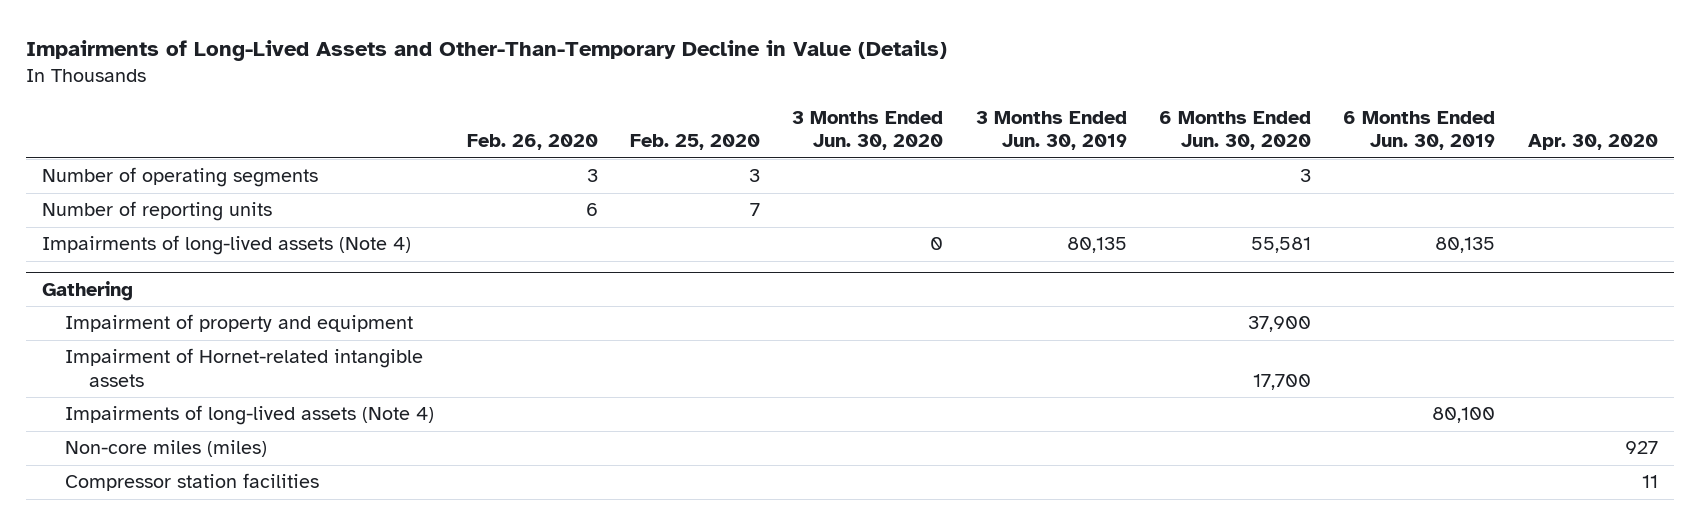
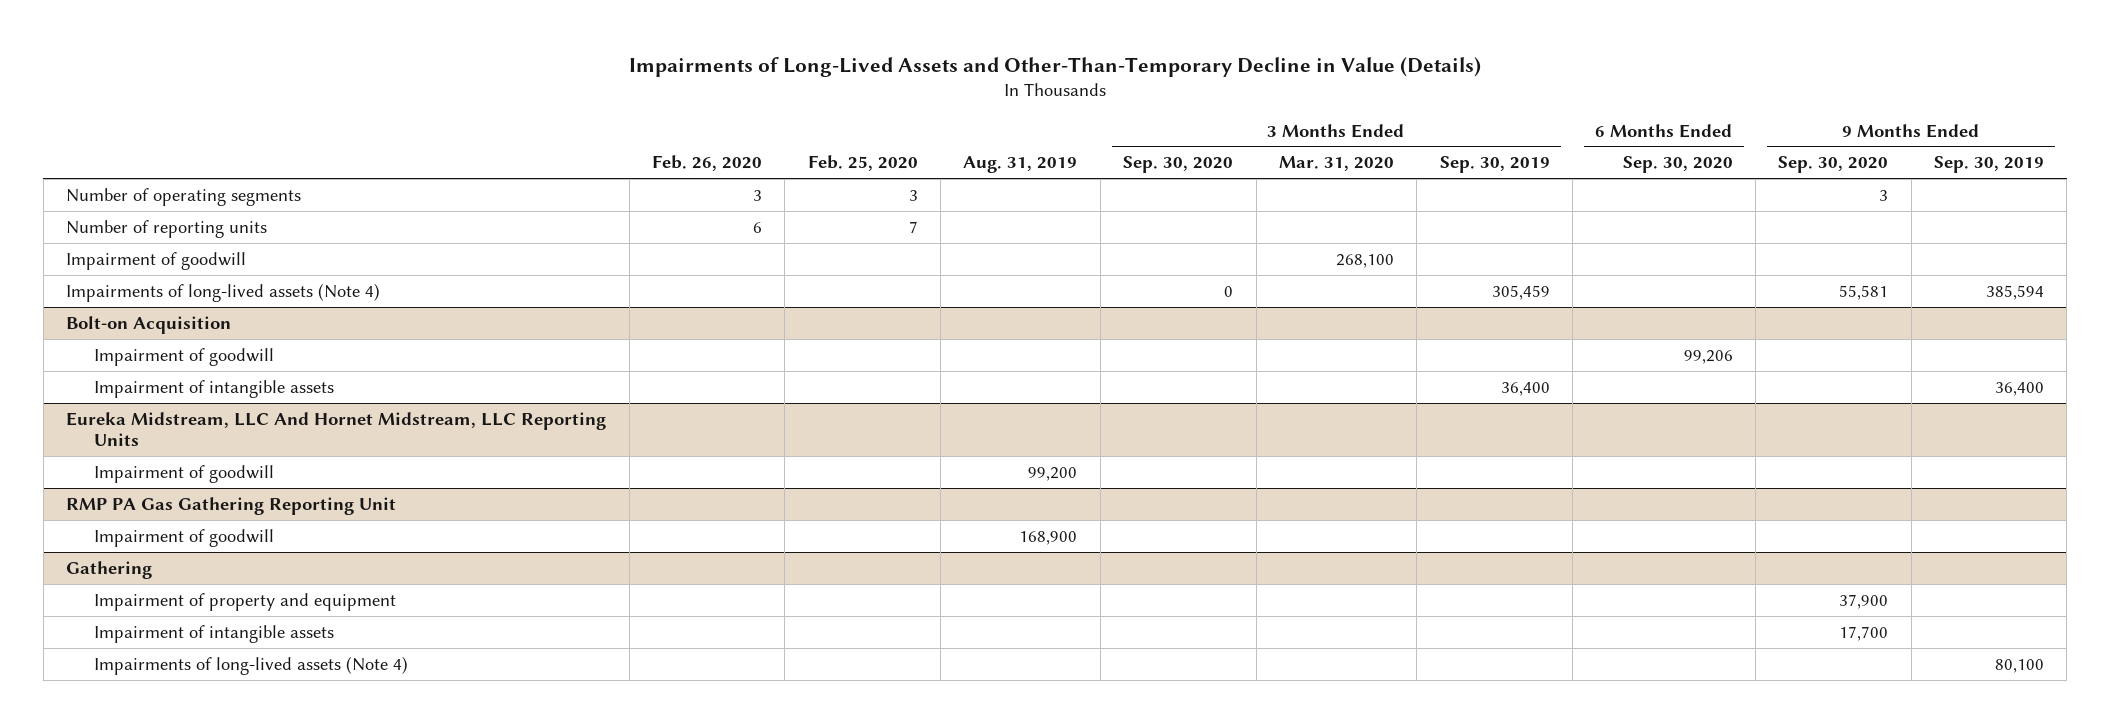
- | Feb. 26, 2020 | Feb. 25, 2020 | 3 Months Ended Jun. 30, 2020 | 3 Months Ended Jun. 30, 2019 | 6 Months Ended Jun. 30, 2020 | 6 Months Ended Jun. 30, 2019 | Apr. 30, 2020
+ | Feb. 26, 2020 | Feb. 25, 2020 | Aug. 31, 2019 | 3 Months Ended Sep. 30, 2020 | 3 Months Ended Mar. 31, 2020 | 3 Months Ended Sep. 30, 2019 | 6 Months Ended Sep. 30, 2020 | 9 Months Ended Sep. 30, 2020 | 9 Months Ended Sep. 30, 2019
+ Impairment of goodwill | | | | | 268,100 | | | |
+ Bolt-on Acquisition
+ Impairment of goodwill | | | | | | | 99,206 | |
+ Impairment of intangible assets | | | | | | 36,400 | | | 36,400
+ Eureka Midstream, LLC And Hornet Midstream, LLC Reporting Units
+ Impairment of goodwill | | | 99,200 | | | | | |
+ RMP PA Gas Gathering Reporting Unit
+ Impairment of goodwill | | | 168,900 | | | | | |
@ Gathering
- Impairment of Hornet-related intangible assets | | | | | 17,700 | |
+ Impairment of intangible assets | | | | | | | | 17,700 |
- Non-core miles (miles) | | | | | | | 927
- Compressor station facilities | | | | | | | 11

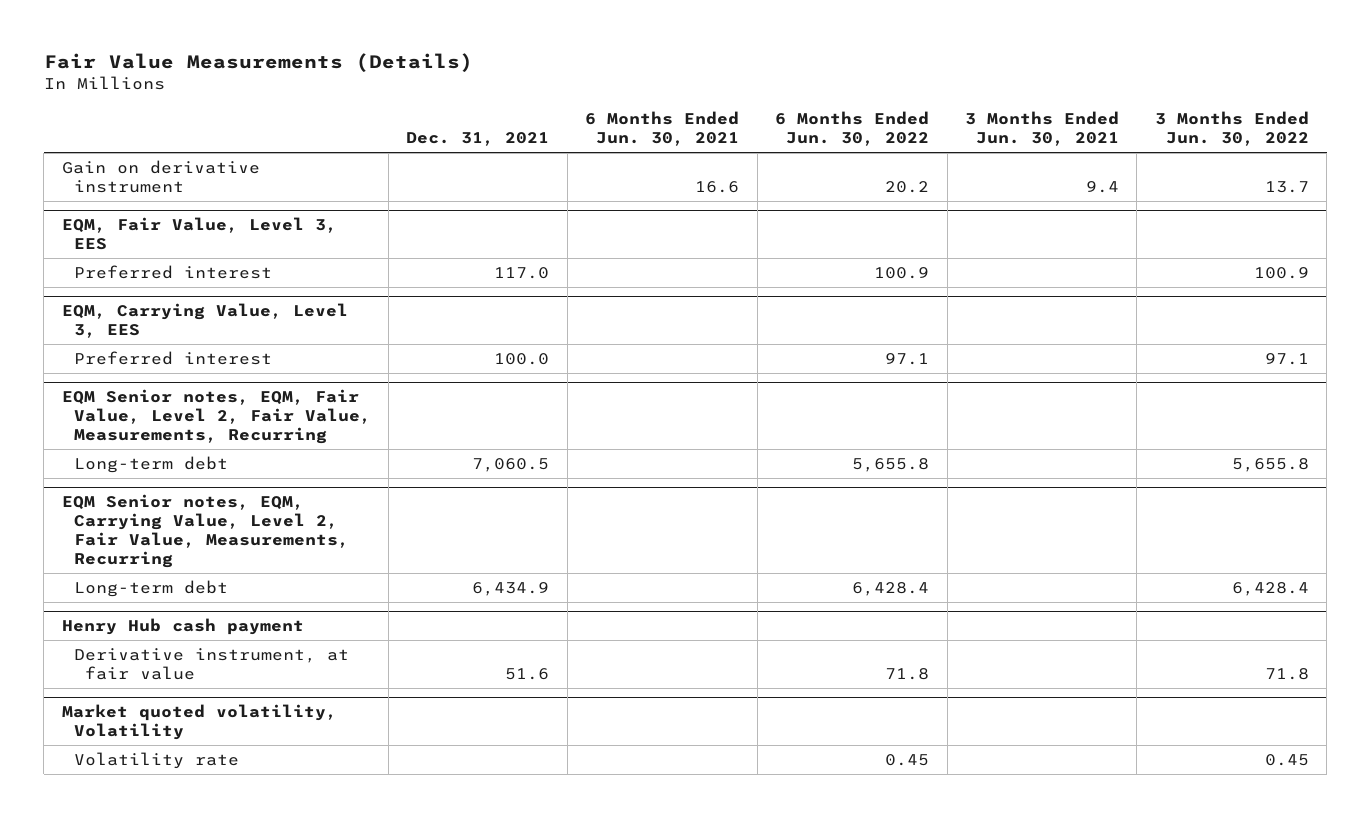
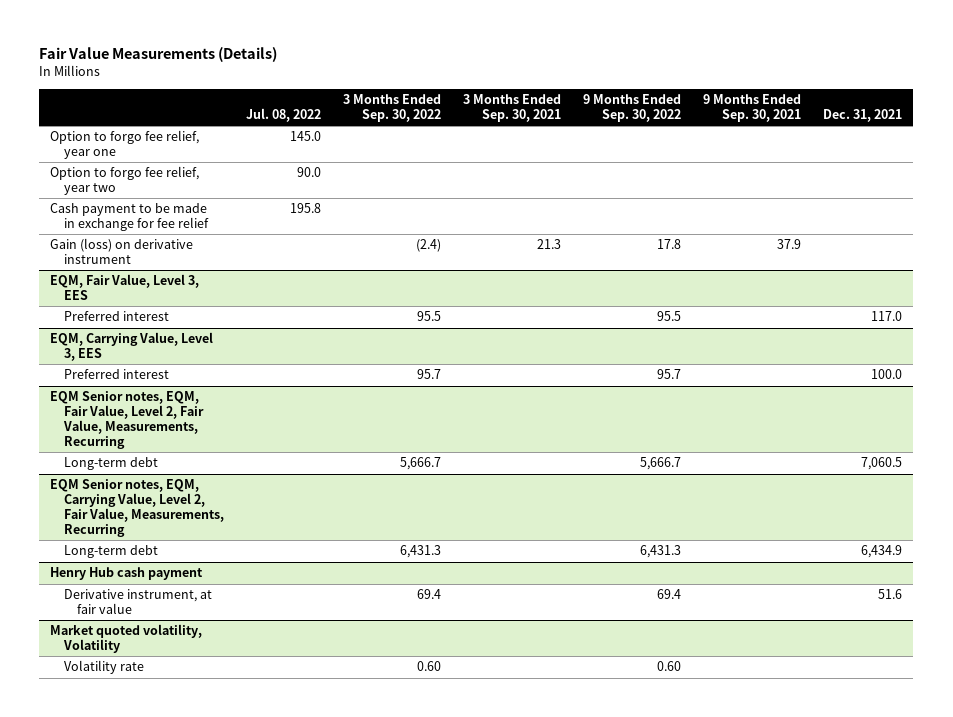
- | Dec. 31, 2021 | 6 Months Ended Jun. 30, 2021 | 6 Months Ended Jun. 30, 2022 | 3 Months Ended Jun. 30, 2021 | 3 Months Ended Jun. 30, 2022
+ | Jul. 08, 2022 | 3 Months Ended Sep. 30, 2022 | 3 Months Ended Sep. 30, 2021 | 9 Months Ended Sep. 30, 2022 | 9 Months Ended Sep. 30, 2021 | Dec. 31, 2021
- Gain on derivative instrument | | 16.6 | 20.2 | 9.4 | 13.7
+ Option to forgo fee relief, year one | 145.0 | | | | |
+ Option to forgo fee relief, year two | 90.0 | | | | |
+ Cash payment to be made in exchange for fee relief | 195.8 | | | | |
+ Gain (loss) on derivative instrument | | (2.4) | 21.3 | 17.8 | 37.9 |

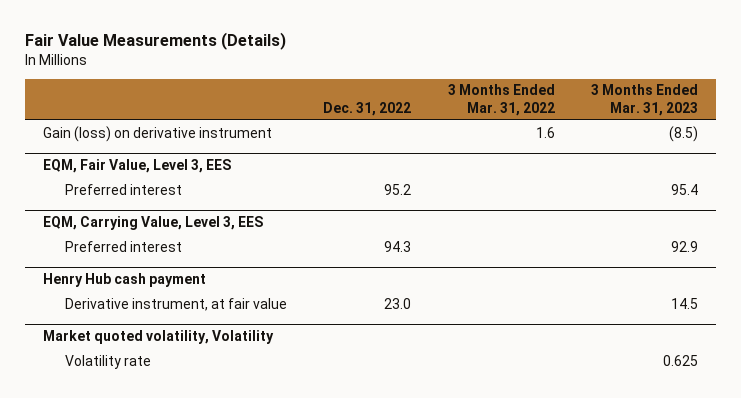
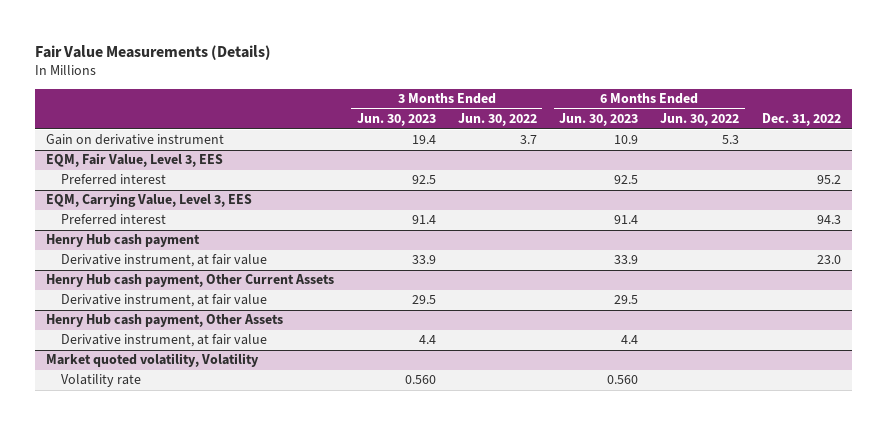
- | Dec. 31, 2022 | 3 Months Ended Mar. 31, 2022 | 3 Months Ended Mar. 31, 2023
+ | 3 Months Ended Jun. 30, 2023 | 3 Months Ended Jun. 30, 2022 | 6 Months Ended Jun. 30, 2023 | 6 Months Ended Jun. 30, 2022 | Dec. 31, 2022
- Gain (loss) on derivative instrument | | 1.6 | (8.5)
+ Gain on derivative instrument | 19.4 | 3.7 | 10.9 | 5.3 |
+ Henry Hub cash payment, Other Current Assets
+ Derivative instrument, at fair value | 29.5 | | 29.5 | |
+ Henry Hub cash payment, Other Assets
+ Derivative instrument, at fair value | 4.4 | | 4.4 | |

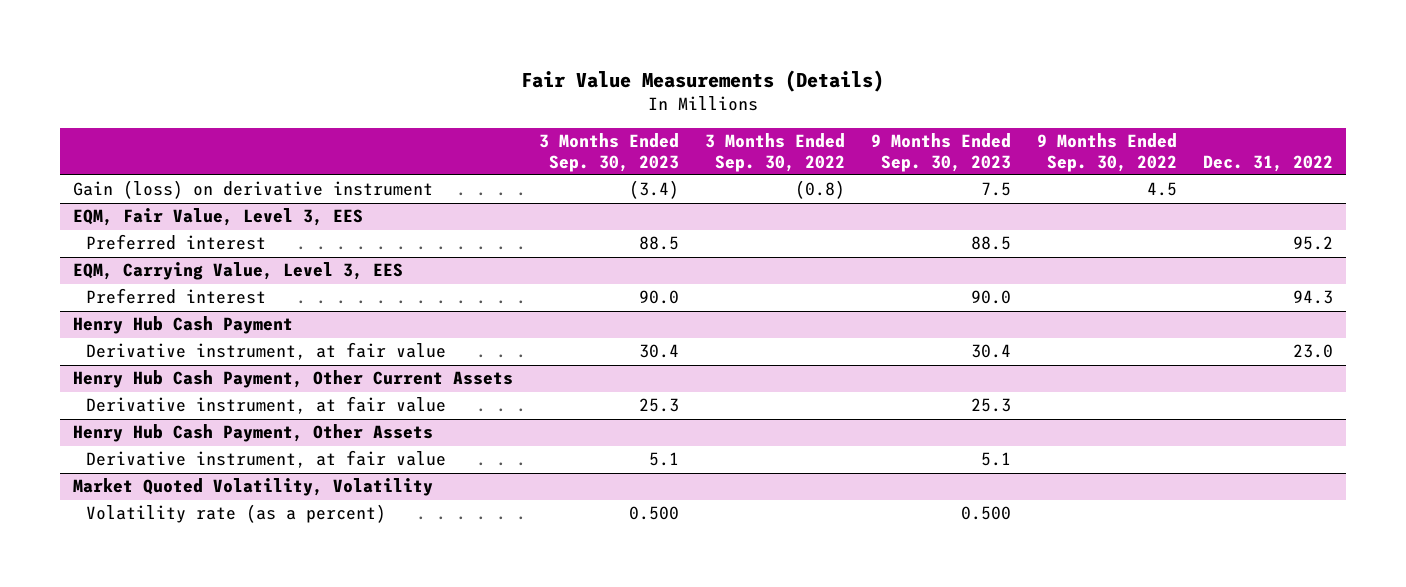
- | 3 Months Ended Jun. 30, 2023 | 3 Months Ended Jun. 30, 2022 | 6 Months Ended Jun. 30, 2023 | 6 Months Ended Jun. 30, 2022 | Dec. 31, 2022
+ | 3 Months Ended Sep. 30, 2023 | 3 Months Ended Sep. 30, 2022 | 9 Months Ended Sep. 30, 2023 | 9 Months Ended Sep. 30, 2022 | Dec. 31, 2022
- Gain on derivative instrument | 19.4 | 3.7 | 10.9 | 5.3 |
+ Gain (loss) on derivative instrument | (3.4) | (0.8) | 7.5 | 4.5 |
- Henry Hub cash payment
+ Henry Hub Cash Payment
- Henry Hub cash payment, Other Current Assets
+ Henry Hub Cash Payment, Other Current Assets
- Henry Hub cash payment, Other Assets
+ Henry Hub Cash Payment, Other Assets
- Market quoted volatility, Volatility
- Volatility rate | 0.560 | | 0.560 | |
+ Market Quoted Volatility, Volatility
+ Volatility rate (as a percent) | 0.500 | | 0.500 | |

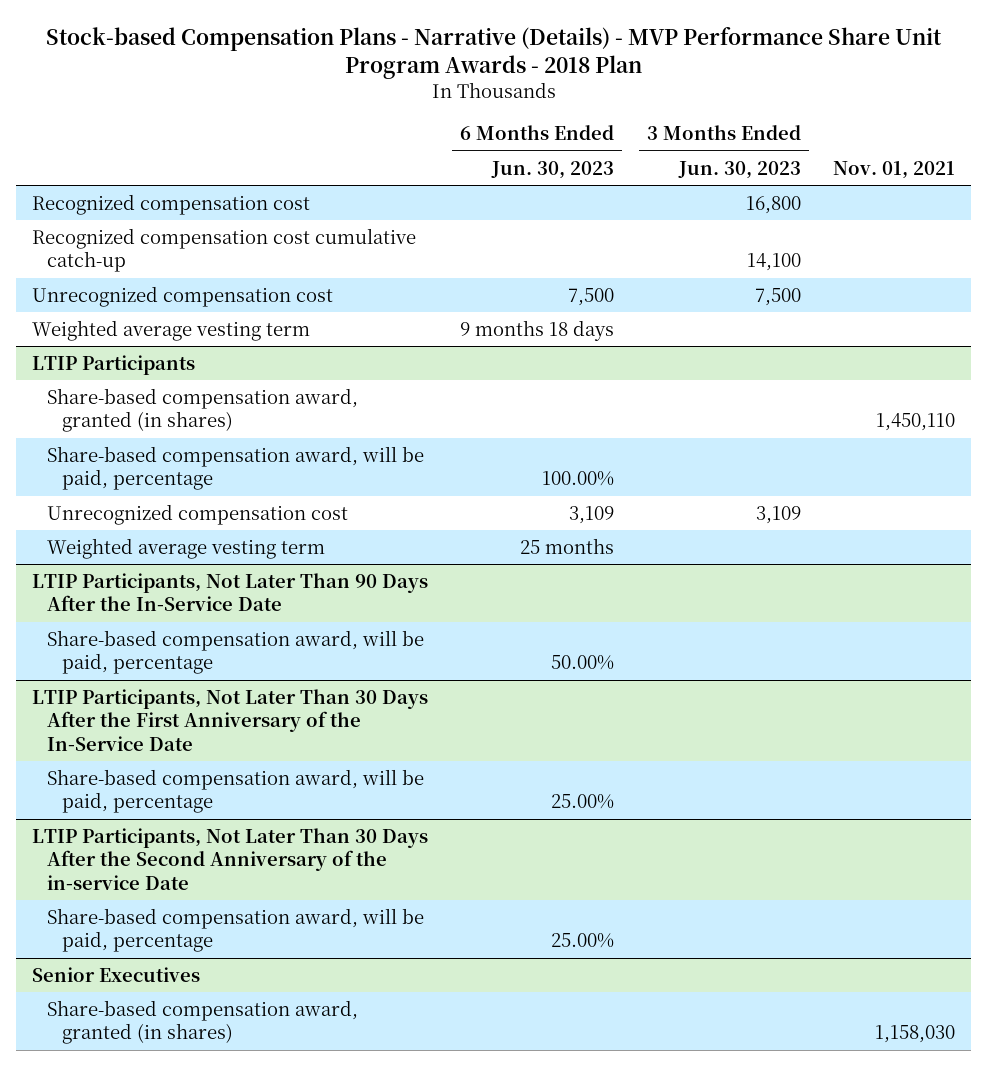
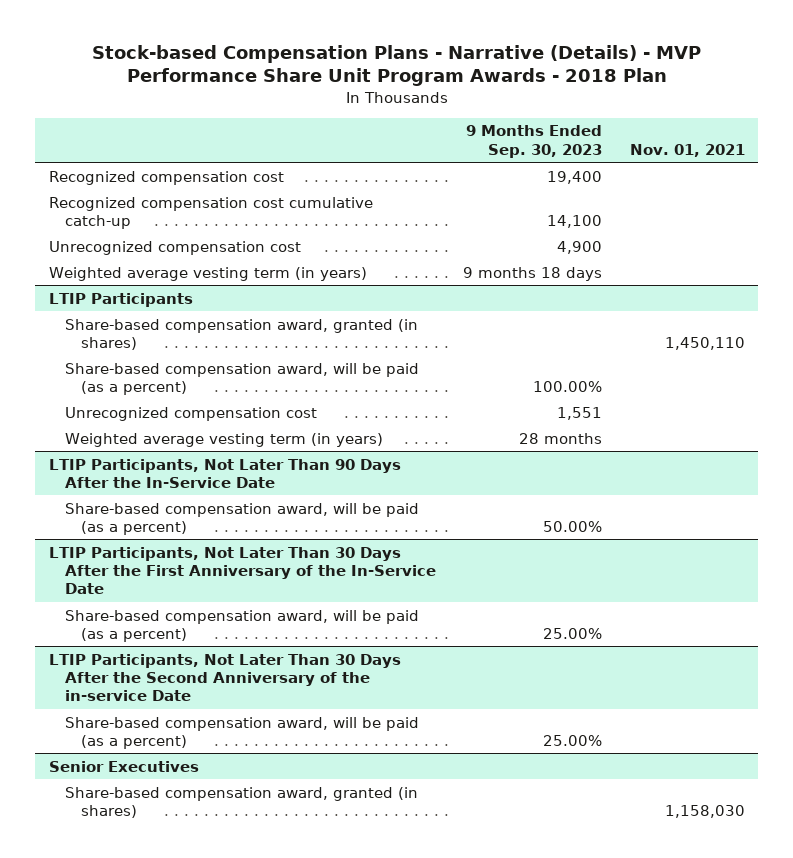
- | 6 Months Ended Jun. 30, 2023 | 3 Months Ended Jun. 30, 2023 | Nov. 01, 2021
+ | 9 Months Ended Sep. 30, 2023 | Nov. 01, 2021
- Weighted average vesting term | 9 months 18 days | |
+ Weighted average vesting term (in years) | 9 months 18 days |
@ LTIP Participants
- Share-based compensation award, will be paid, percentage | 100.00% | |
+ Share-based compensation award, will be paid (as a percent) | 100.00% |
- Weighted average vesting term | 25 months | |
+ Weighted average vesting term (in years) | 28 months |
@ LTIP Participants, Not Later Than 90 Days After the In-Service Date
- Share-based compensation award, will be paid, percentage | 50.00% | |
+ Share-based compensation award, will be paid (as a percent) | 50.00% |
@ LTIP Participants, Not Later Than 30 Days After the First Anniversary of the In-Service Date
- Share-based compensation award, will be paid, percentage | 25.00% | |
+ Share-based compensation award, will be paid (as a percent) | 25.00% |
@ LTIP Participants, Not Later Than 30 Days After the Second Anniversary of the in-service Date
- Share-based compensation award, will be paid, percentage | 25.00% | |
+ Share-based compensation award, will be paid (as a percent) | 25.00% |

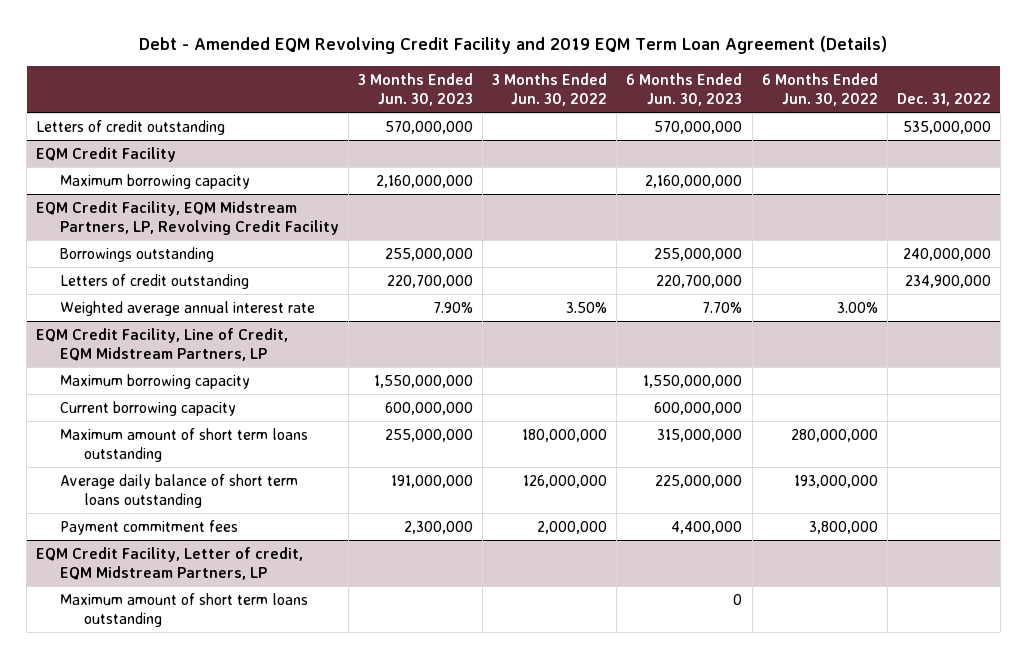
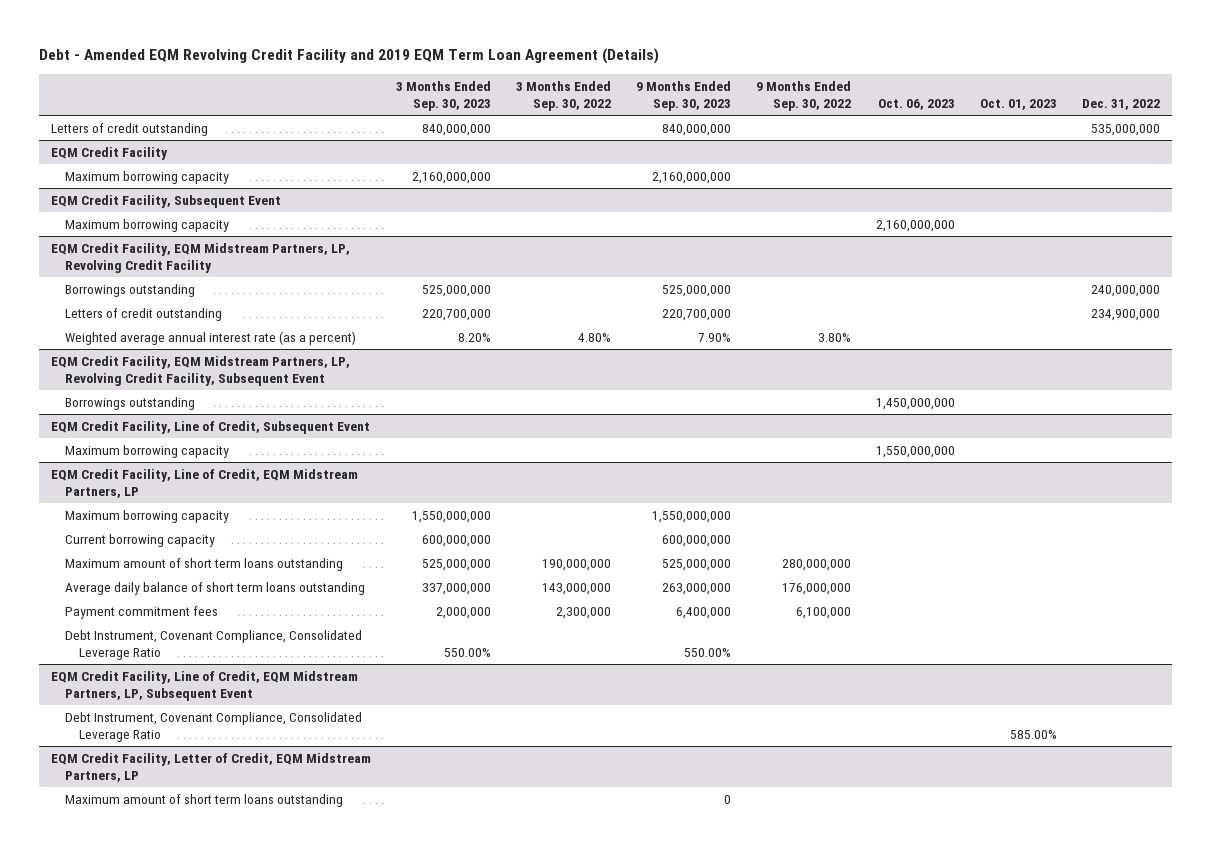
- | 3 Months Ended Jun. 30, 2023 | 3 Months Ended Jun. 30, 2022 | 6 Months Ended Jun. 30, 2023 | 6 Months Ended Jun. 30, 2022 | Dec. 31, 2022
+ | 3 Months Ended Sep. 30, 2023 | 3 Months Ended Sep. 30, 2022 | 9 Months Ended Sep. 30, 2023 | 9 Months Ended Sep. 30, 2022 | Oct. 06, 2023 | Oct. 01, 2023 | Dec. 31, 2022
+ EQM Credit Facility, Subsequent Event
+ Maximum borrowing capacity | | | | | 2,160,000,000 | |
@ EQM Credit Facility, EQM Midstream Partners, LP, Revolving Credit Facility
- Weighted average annual interest rate | 7.90% | 3.50% | 7.70% | 3.00% |
+ Weighted average annual interest rate (as a percent) | 8.20% | 4.80% | 7.90% | 3.80% | | |
+ EQM Credit Facility, EQM Midstream Partners, LP, Revolving Credit Facility, Subsequent Event
+ Borrowings outstanding | | | | | 1,450,000,000 | |
+ EQM Credit Facility, Line of Credit, Subsequent Event
+ Maximum borrowing capacity | | | | | 1,550,000,000 | |
- EQM Credit Facility, Letter of credit, EQM Midstream Partners, LP
@ EQM Credit Facility, Line of Credit, EQM Midstream Partners, LP
+ Debt Instrument, Covenant Compliance, Consolidated Leverage Ratio | 550.00% | | 550.00% | | | |
+ EQM Credit Facility, Line of Credit, EQM Midstream Partners, LP, Subsequent Event
+ Debt Instrument, Covenant Compliance, Consolidated Leverage Ratio | | | | | | 585.00% |
+ EQM Credit Facility, Letter of Credit, EQM Midstream Partners, LP

